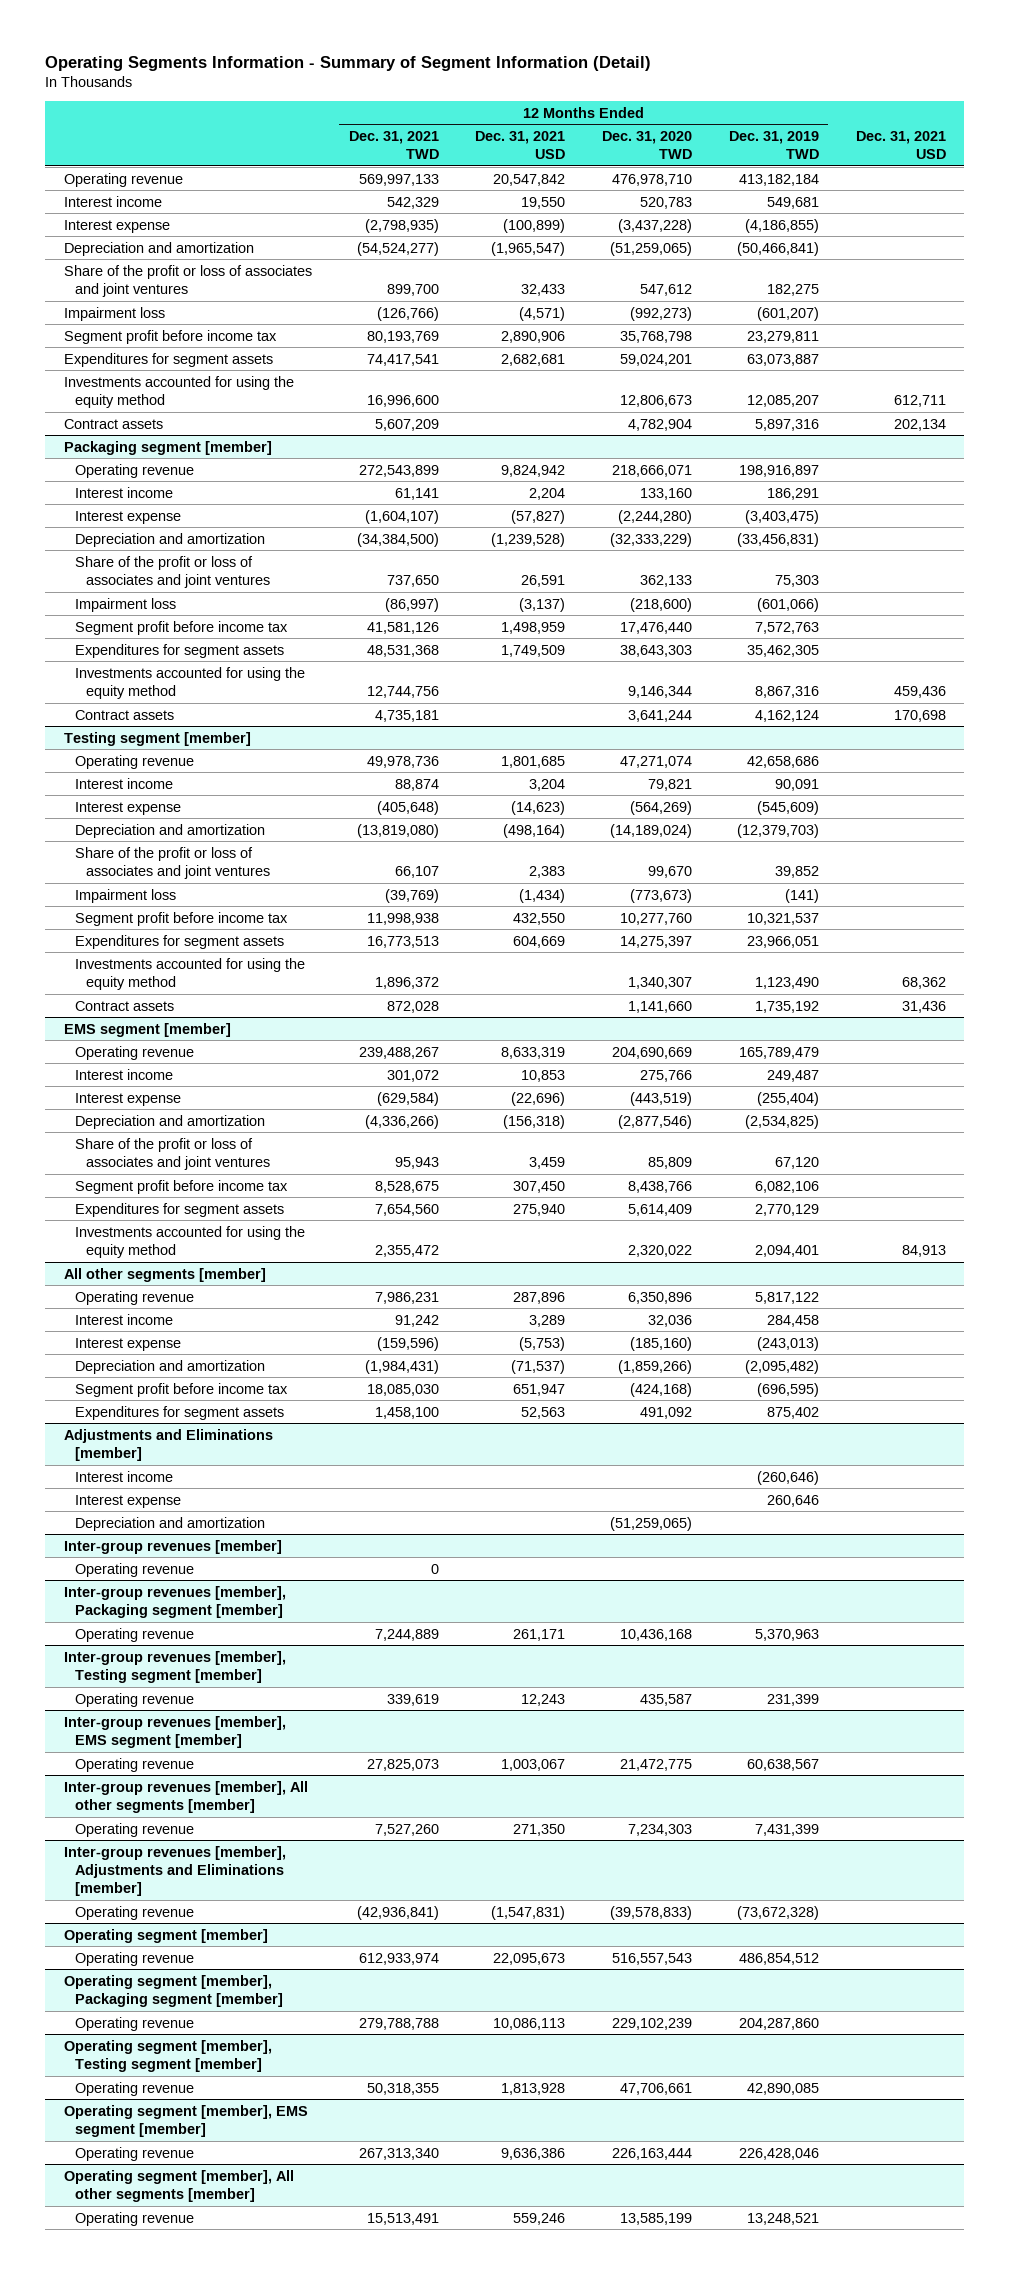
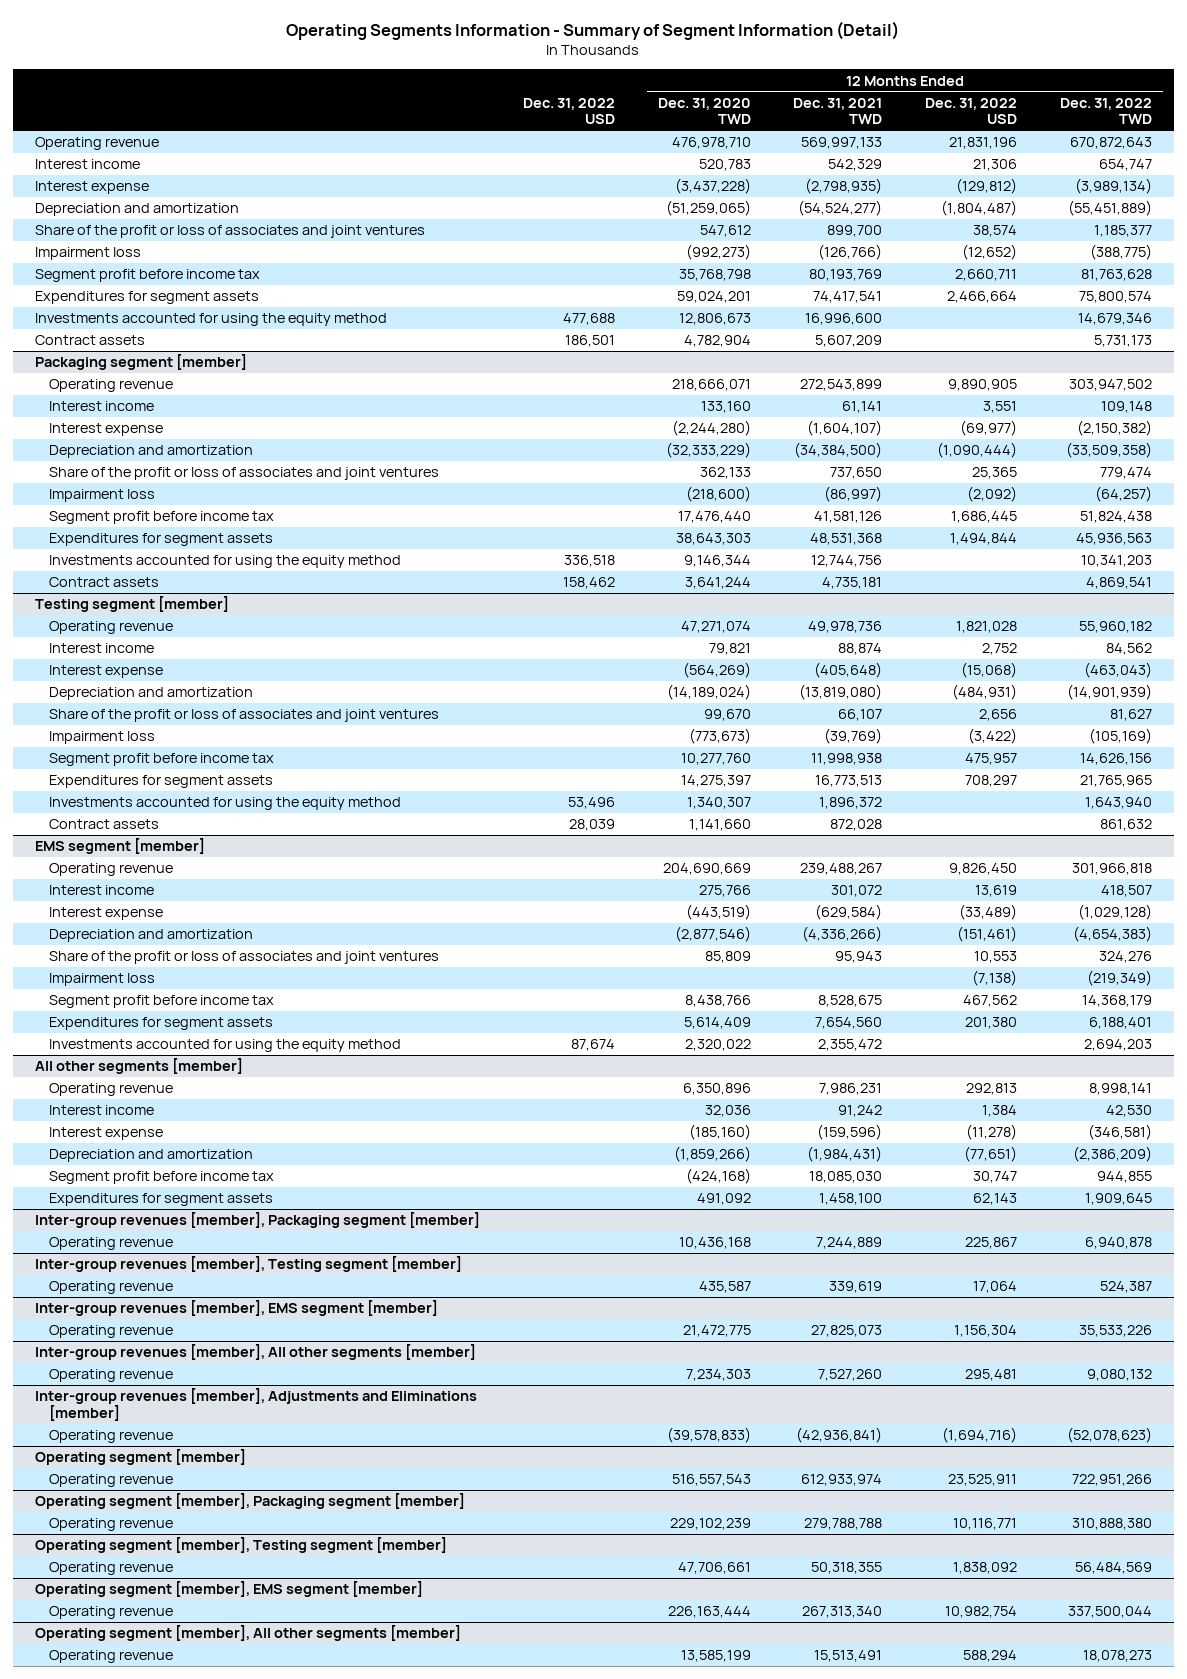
- | 12 Months Ended Dec. 31, 2021 TWD | 12 Months Ended Dec. 31, 2021 USD | 12 Months Ended Dec. 31, 2020 TWD | 12 Months Ended Dec. 31, 2019 TWD | Dec. 31, 2021 USD
+ | Dec. 31, 2022 USD | 12 Months Ended Dec. 31, 2020 TWD | 12 Months Ended Dec. 31, 2021 TWD | 12 Months Ended Dec. 31, 2022 USD | 12 Months Ended Dec. 31, 2022 TWD
@ EMS segment [member]
+ Impairment loss | | | | (7,138) | (219,349)
- Adjustments and Eliminations [member]
- Interest income | | | | (260,646) |
- Interest expense | | | | 260,646 |
- Depreciation and amortization | | | (51,259,065) | |
- Inter-group revenues [member]
- Operating revenue | 0 | | | |

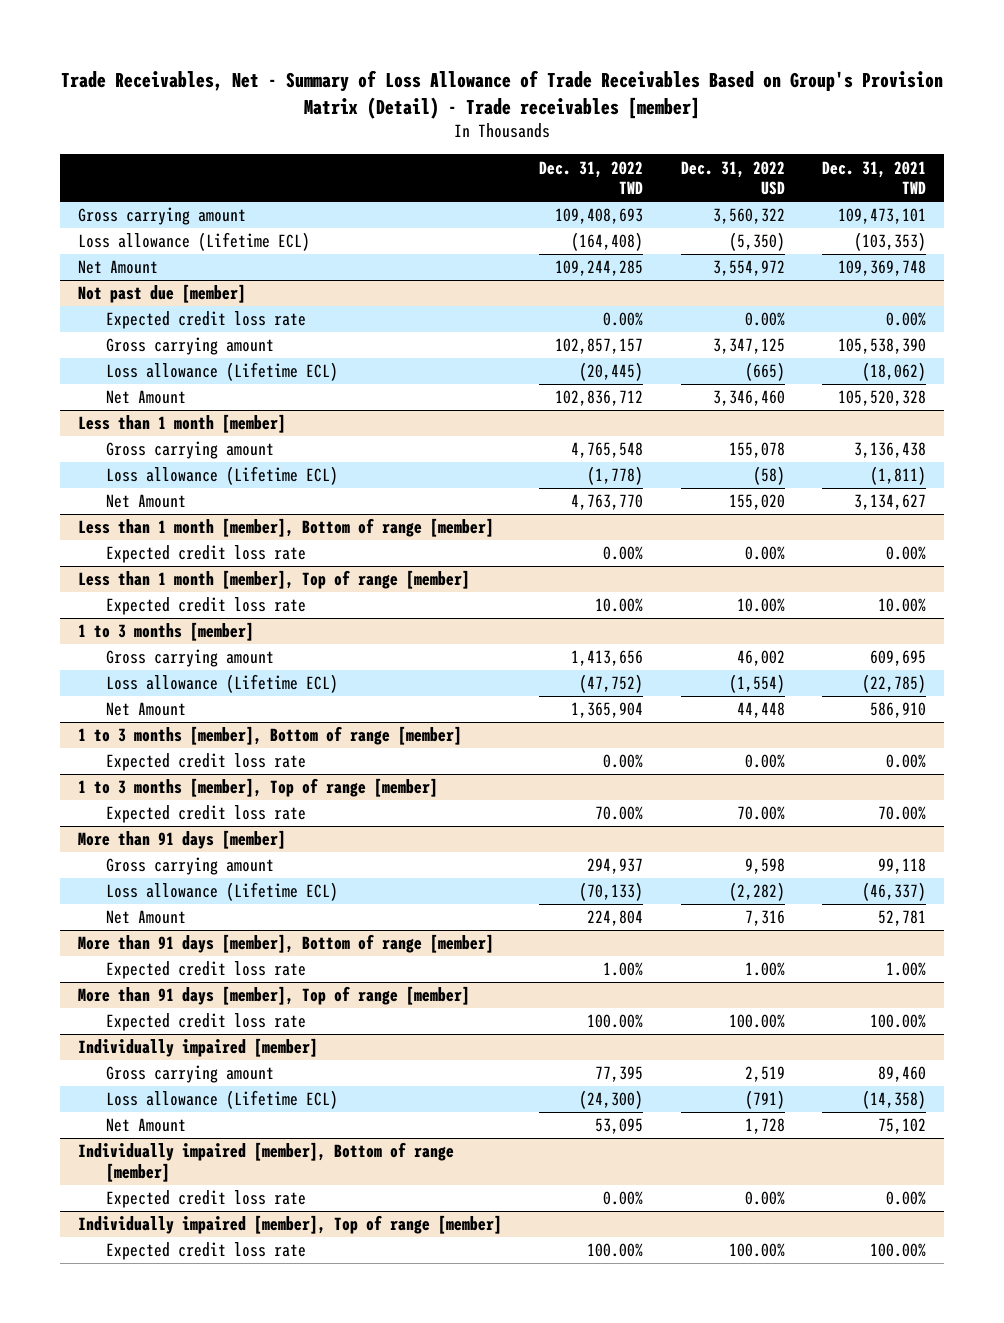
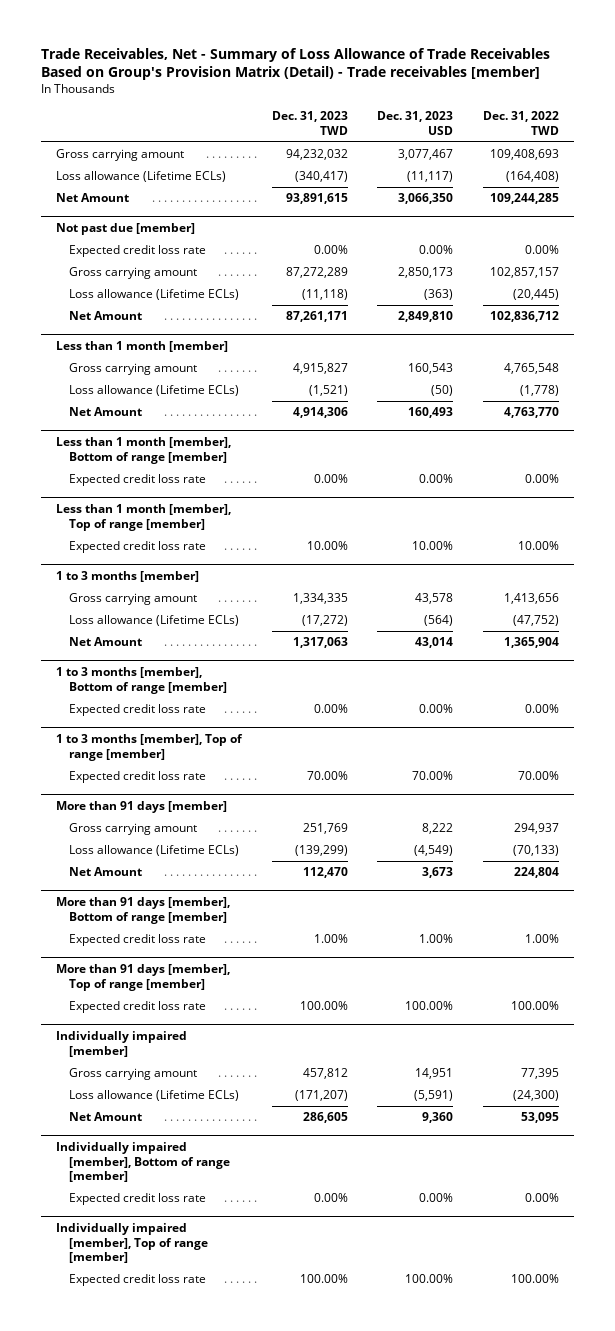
- | Dec. 31, 2022 TWD | Dec. 31, 2022 USD | Dec. 31, 2021 TWD
+ | Dec. 31, 2023 TWD | Dec. 31, 2023 USD | Dec. 31, 2022 TWD
- Loss allowance (Lifetime ECL) | (164,408) | (5,350) | (103,353)
+ Loss allowance (Lifetime ECLs) | (340,417) | (11,117) | (164,408)
@ Not past due [member]
- Loss allowance (Lifetime ECL) | (20,445) | (665) | (18,062)
+ Loss allowance (Lifetime ECLs) | (11,118) | (363) | (20,445)
@ Less than 1 month [member]
- Loss allowance (Lifetime ECL) | (1,778) | (58) | (1,811)
+ Loss allowance (Lifetime ECLs) | (1,521) | (50) | (1,778)
@ 1 to 3 months [member]
- Loss allowance (Lifetime ECL) | (47,752) | (1,554) | (22,785)
+ Loss allowance (Lifetime ECLs) | (17,272) | (564) | (47,752)
@ More than 91 days [member]
- Loss allowance (Lifetime ECL) | (70,133) | (2,282) | (46,337)
+ Loss allowance (Lifetime ECLs) | (139,299) | (4,549) | (70,133)
@ Individually impaired [member]
- Loss allowance (Lifetime ECL) | (24,300) | (791) | (14,358)
+ Loss allowance (Lifetime ECLs) | (171,207) | (5,591) | (24,300)

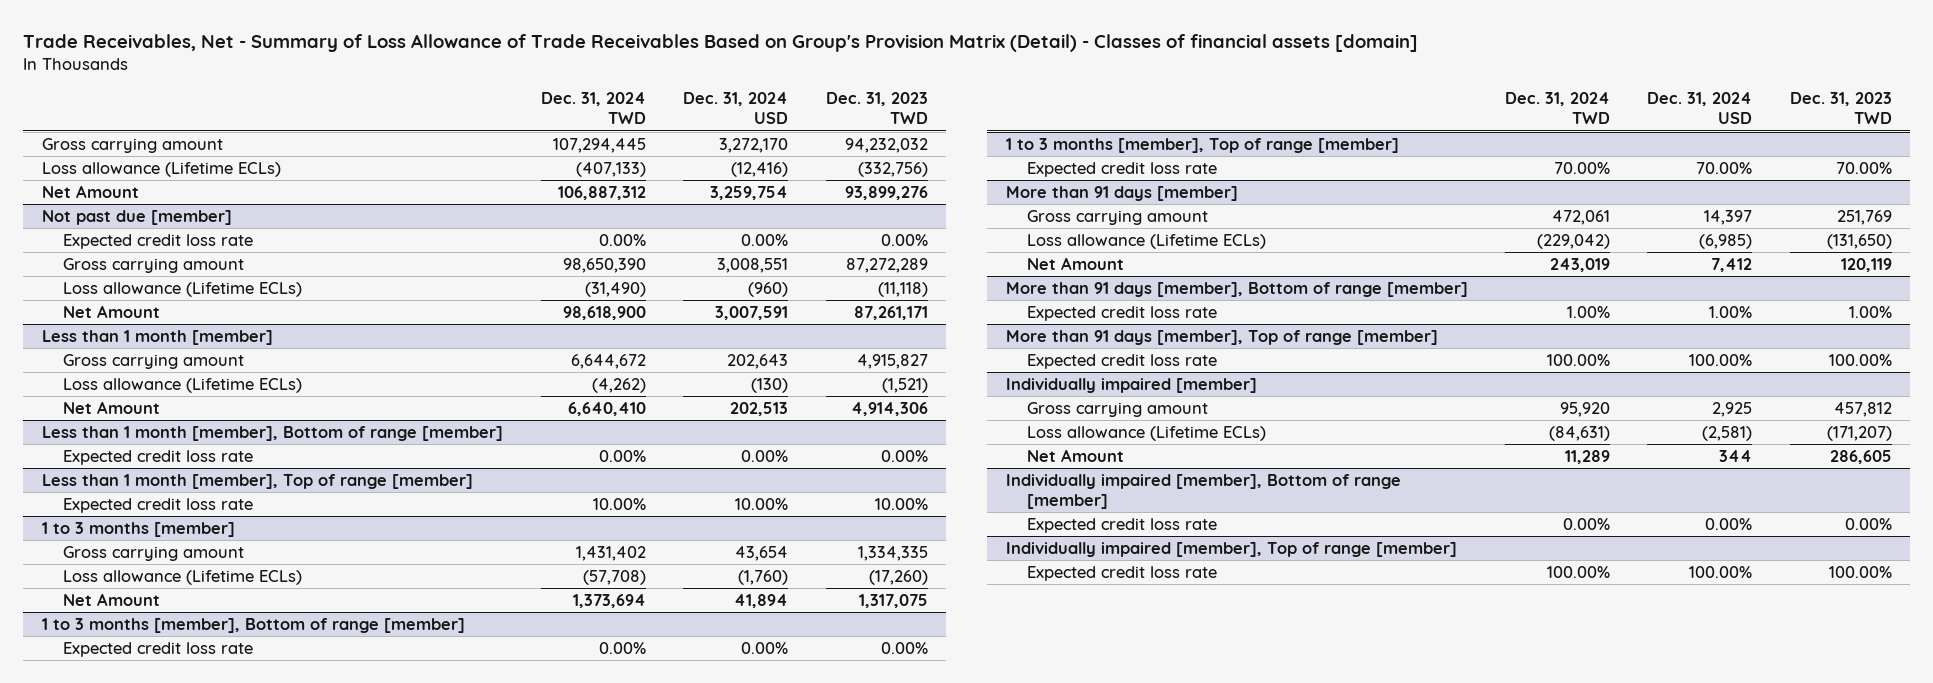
- Trade Receivables, Net - Summary of Loss Allowance of Trade Receivables Based on Group's Provision Matrix (Detail) - Trade receivables [member]
+ Trade Receivables, Net - Summary of Loss Allowance of Trade Receivables Based on Group's Provision Matrix (Detail) - Classes of financial assets [domain]
- | Dec. 31, 2023 TWD | Dec. 31, 2023 USD | Dec. 31, 2022 TWD
+ | Dec. 31, 2024 TWD | Dec. 31, 2024 USD | Dec. 31, 2023 TWD
- Loss allowance (Lifetime ECLs) | (340,417) | (11,117) | (164,408)
- Net Amount | 93,891,615 | 3,066,350 | 109,244,285
+ Loss allowance (Lifetime ECLs) | (407,133) | (12,416) | (332,756)
+ Net Amount | 106,887,312 | 3,259,754 | 93,899,276
@ 1 to 3 months [member]
- Loss allowance (Lifetime ECLs) | (17,272) | (564) | (47,752)
- Net Amount | 1,317,063 | 43,014 | 1,365,904
+ Loss allowance (Lifetime ECLs) | (57,708) | (1,760) | (17,260)
+ Net Amount | 1,373,694 | 41,894 | 1,317,075
@ More than 91 days [member]
- Loss allowance (Lifetime ECLs) | (139,299) | (4,549) | (70,133)
- Net Amount | 112,470 | 3,673 | 224,804
+ Loss allowance (Lifetime ECLs) | (229,042) | (6,985) | (131,650)
+ Net Amount | 243,019 | 7,412 | 120,119

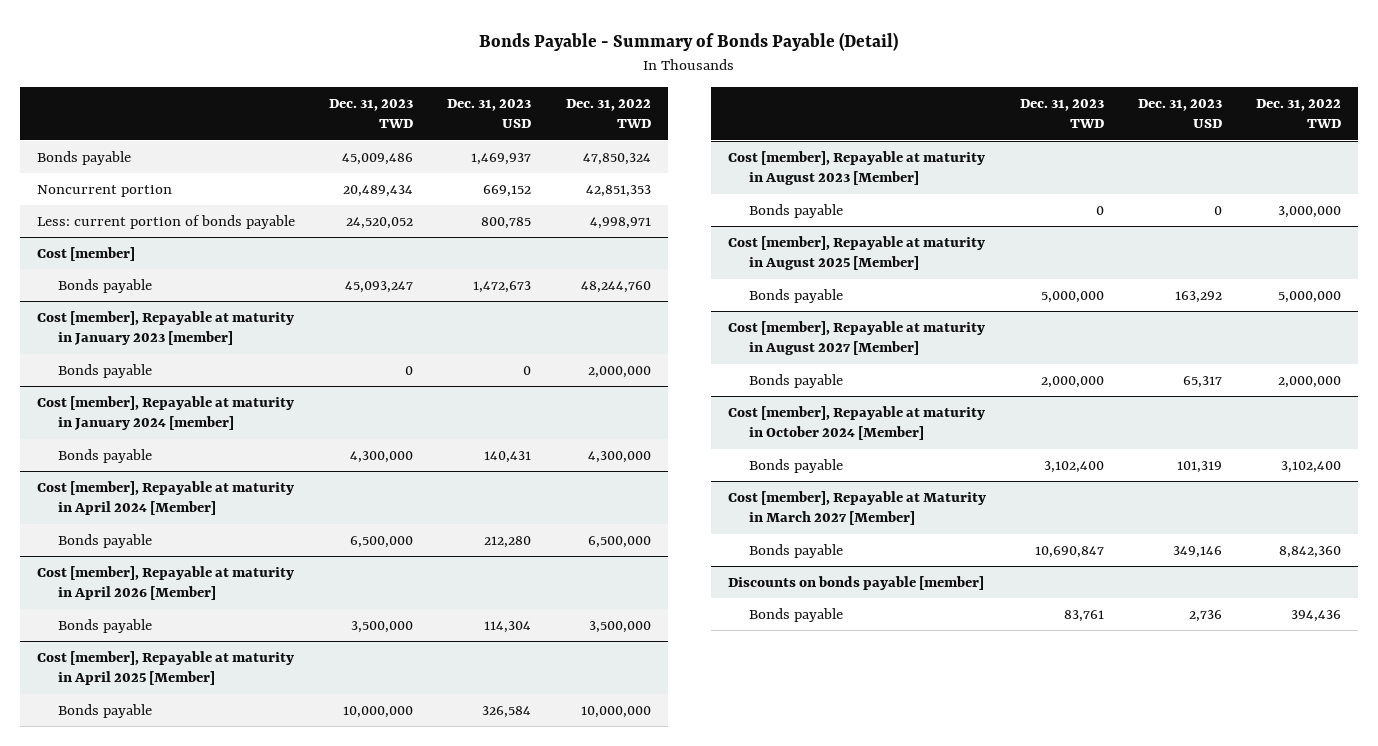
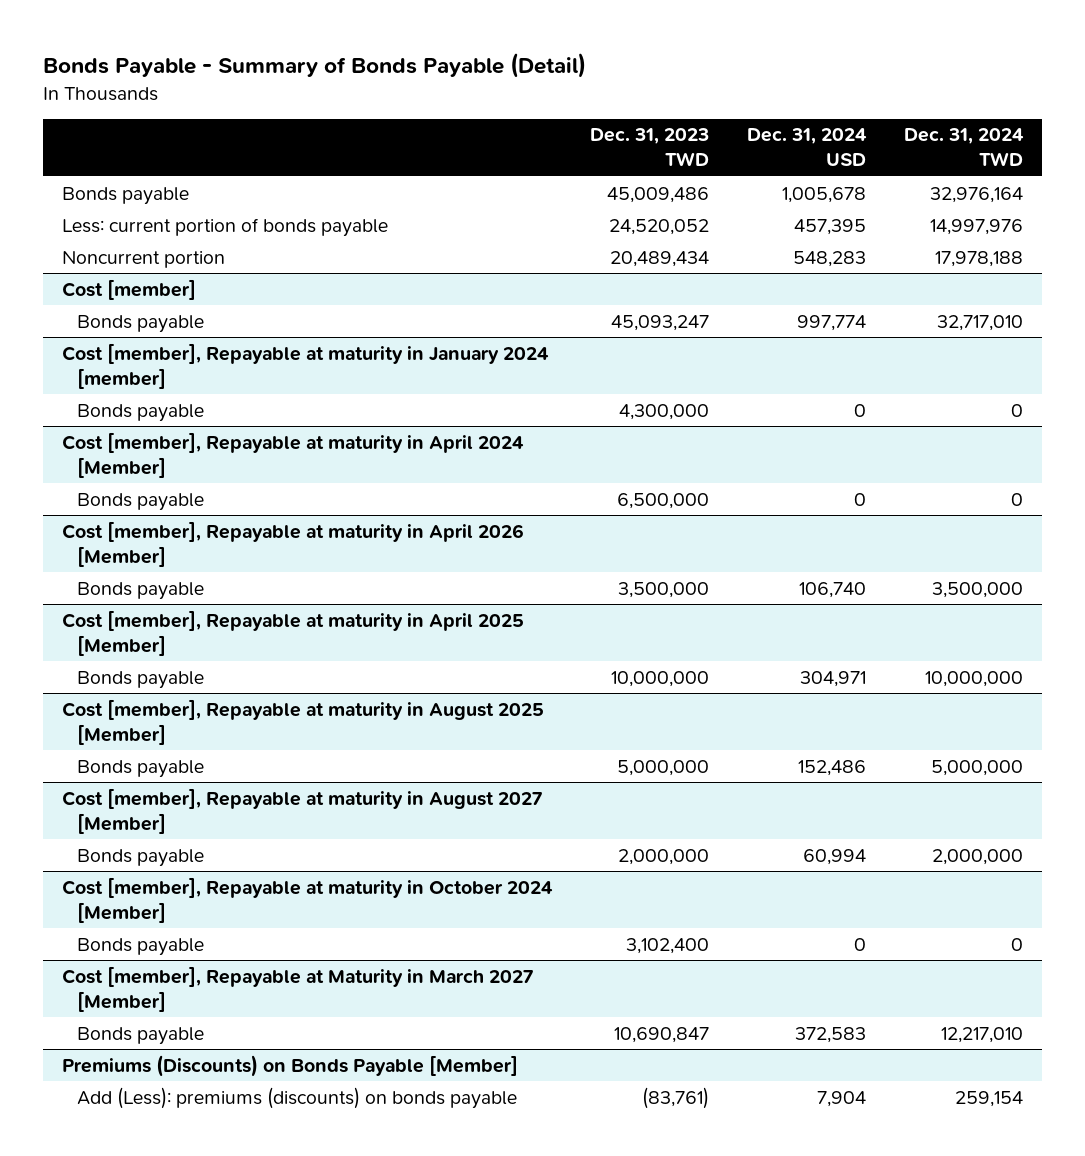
- | Dec. 31, 2023 TWD | Dec. 31, 2023 USD | Dec. 31, 2022 TWD
+ | Dec. 31, 2023 TWD | Dec. 31, 2024 USD | Dec. 31, 2024 TWD
moved down: Noncurrent portion | 20,489,434 | 548,283 | 17,978,188
- Cost [member], Repayable at maturity in January 2023 [member]
- Bonds payable | 0 | 0 | 2,000,000
- Cost [member], Repayable at maturity in August 2023 [Member]
- Bonds payable | 0 | 0 | 3,000,000
- Discounts on bonds payable [member]
- Bonds payable | 83,761 | 2,736 | 394,436
+ Premiums (Discounts) on Bonds Payable [Member]
+ Add (Less): premiums (discounts) on bonds payable | (83,761) | 7,904 | 259,154

